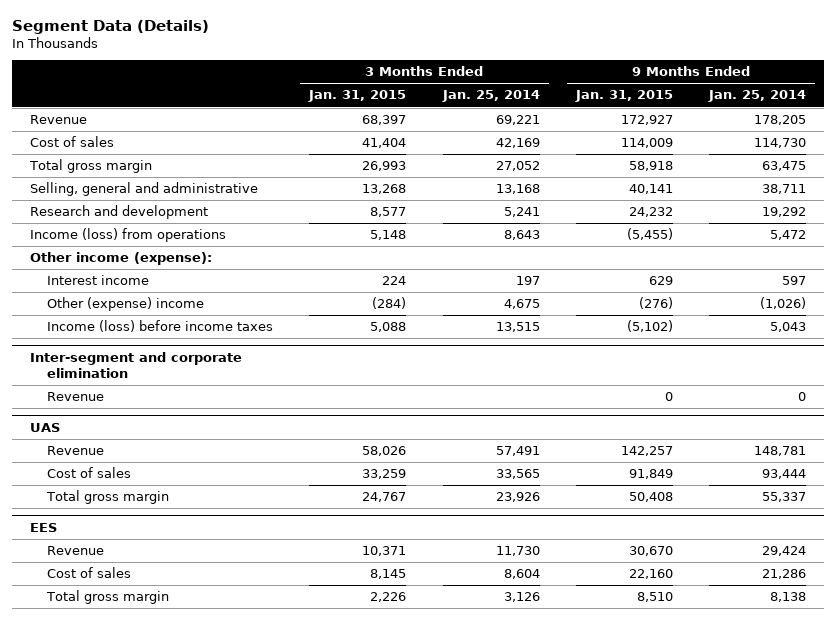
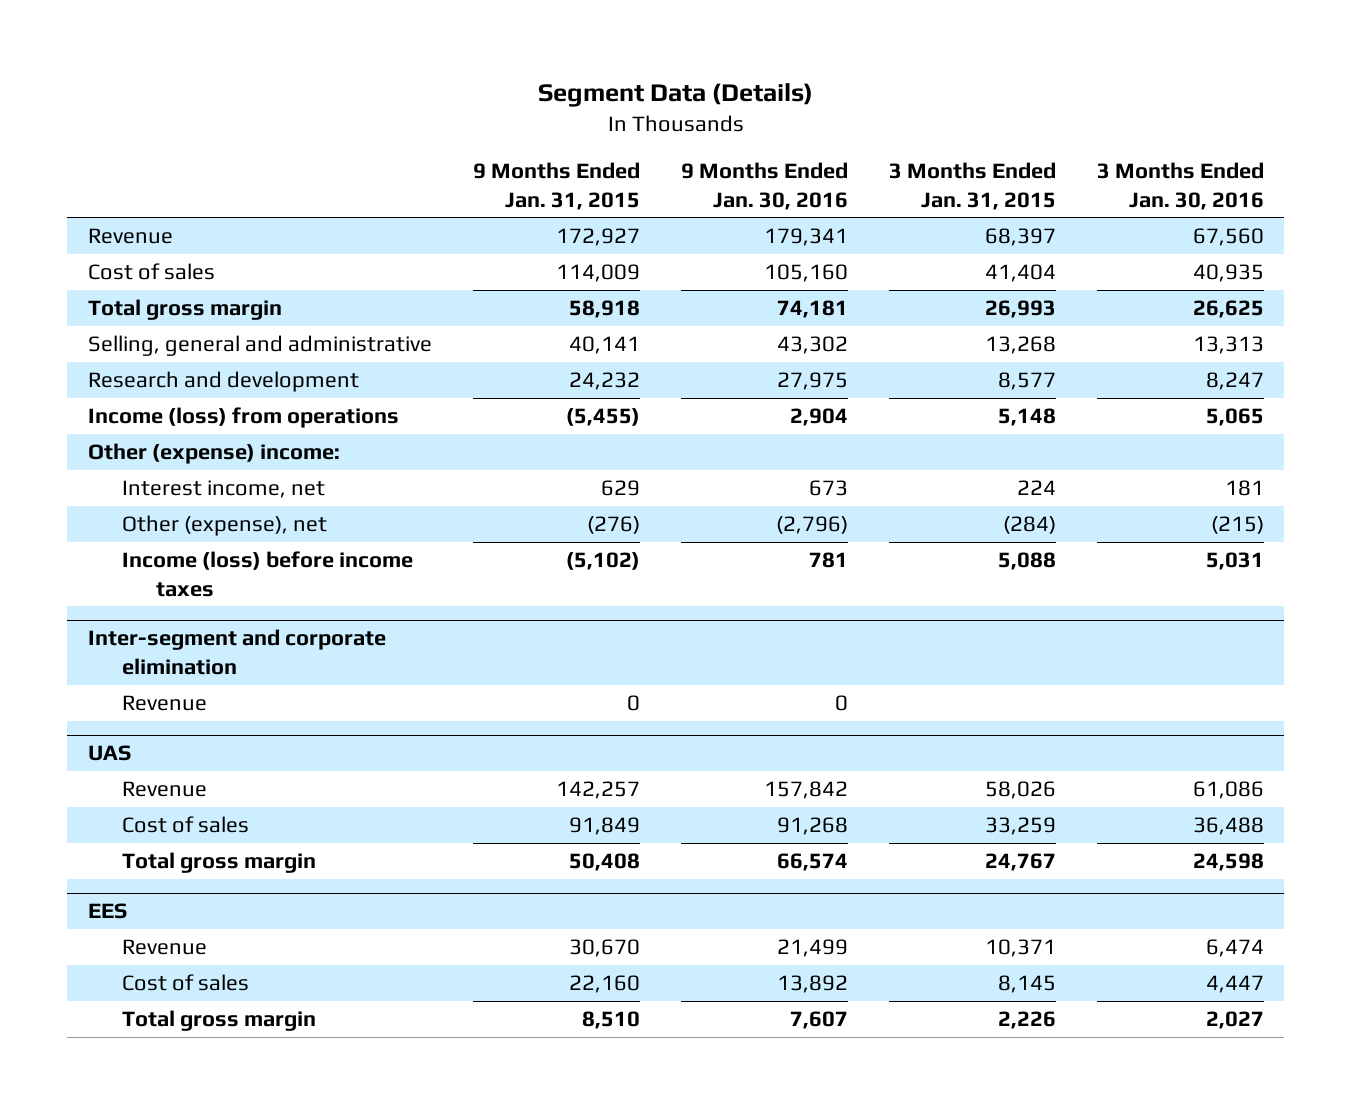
- | 3 Months Ended Jan. 31, 2015 | 3 Months Ended Jan. 25, 2014 | 9 Months Ended Jan. 31, 2015 | 9 Months Ended Jan. 25, 2014
+ | 9 Months Ended Jan. 31, 2015 | 9 Months Ended Jan. 30, 2016 | 3 Months Ended Jan. 31, 2015 | 3 Months Ended Jan. 30, 2016
- Other income (expense):
- Interest income | 224 | 197 | 629 | 597
- Other (expense) income | (284) | 4,675 | (276) | (1,026)
+ Other (expense) income:
+ Interest income, net | 629 | 673 | 224 | 181
+ Other (expense), net | (276) | (2,796) | (284) | (215)

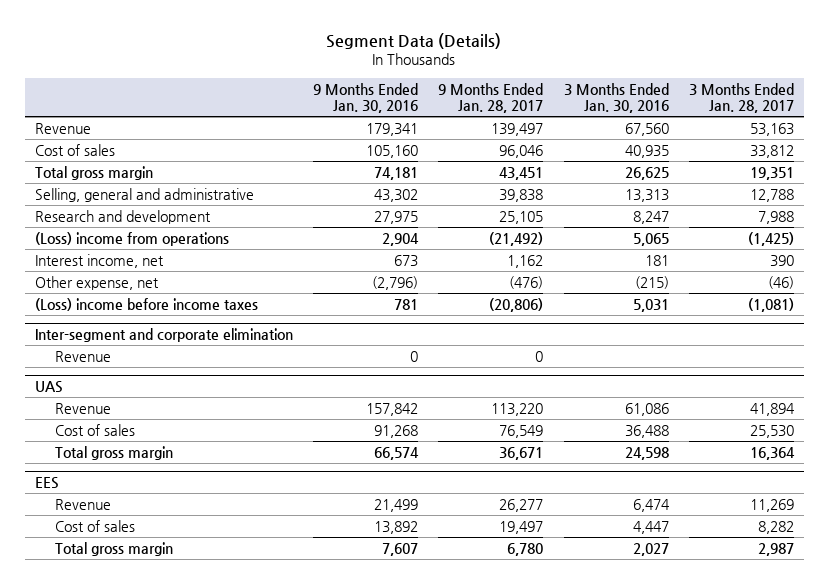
- | 9 Months Ended Jan. 31, 2015 | 9 Months Ended Jan. 30, 2016 | 3 Months Ended Jan. 31, 2015 | 3 Months Ended Jan. 30, 2016
+ | 9 Months Ended Jan. 30, 2016 | 9 Months Ended Jan. 28, 2017 | 3 Months Ended Jan. 30, 2016 | 3 Months Ended Jan. 28, 2017
- Income (loss) from operations | (5,455) | 2,904 | 5,148 | 5,065
- Other (expense) income:
+ (Loss) income from operations | 2,904 | (21,492) | 5,065 | (1,425)
- Other (expense), net | (276) | (2,796) | (284) | (215)
- Income (loss) before income taxes | (5,102) | 781 | 5,088 | 5,031
+ Other expense, net | (2,796) | (476) | (215) | (46)
+ (Loss) income before income taxes | 781 | (20,806) | 5,031 | (1,081)

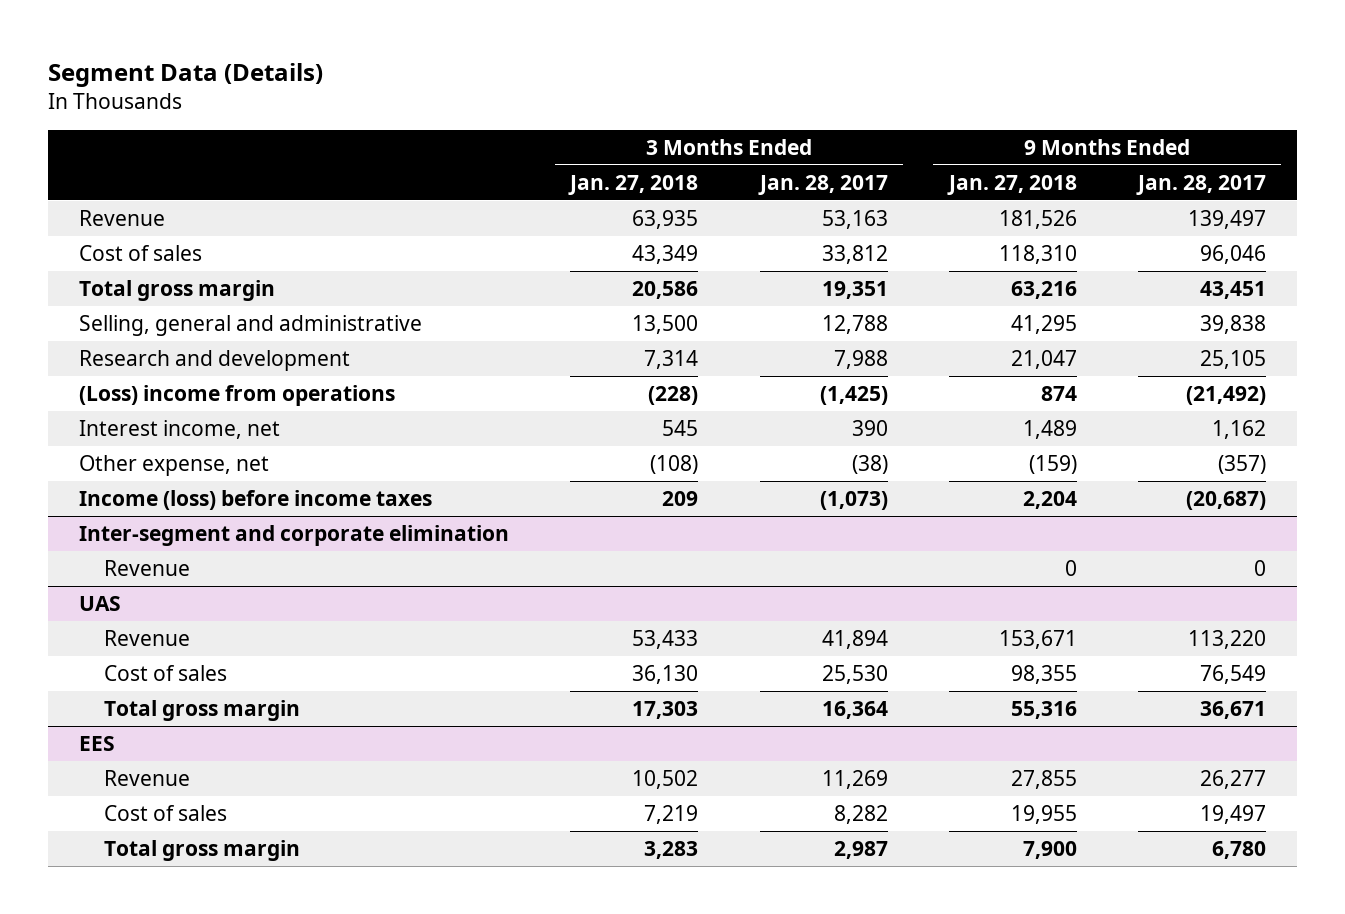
- | 9 Months Ended Jan. 30, 2016 | 9 Months Ended Jan. 28, 2017 | 3 Months Ended Jan. 30, 2016 | 3 Months Ended Jan. 28, 2017
+ | 3 Months Ended Jan. 27, 2018 | 3 Months Ended Jan. 28, 2017 | 9 Months Ended Jan. 27, 2018 | 9 Months Ended Jan. 28, 2017
- Other expense, net | (2,796) | (476) | (215) | (46)
- (Loss) income before income taxes | 781 | (20,806) | 5,031 | (1,081)
+ Other expense, net | (108) | (38) | (159) | (357)
+ Income (loss) before income taxes | 209 | (1,073) | 2,204 | (20,687)

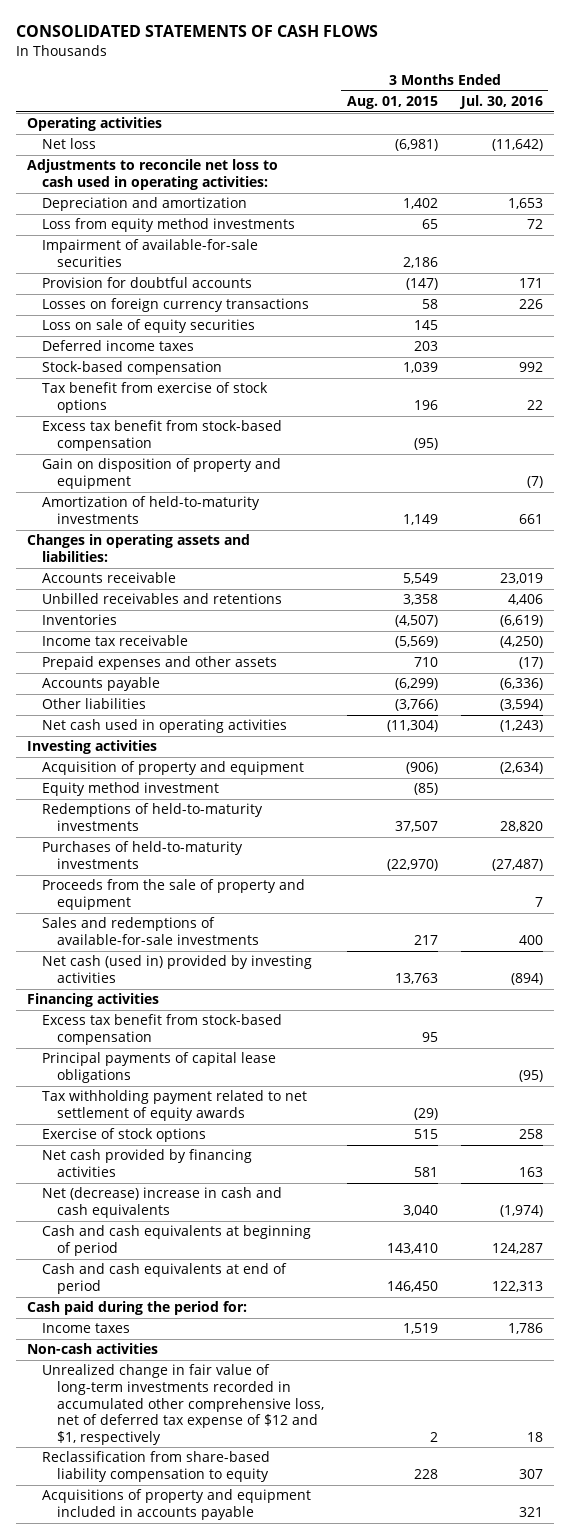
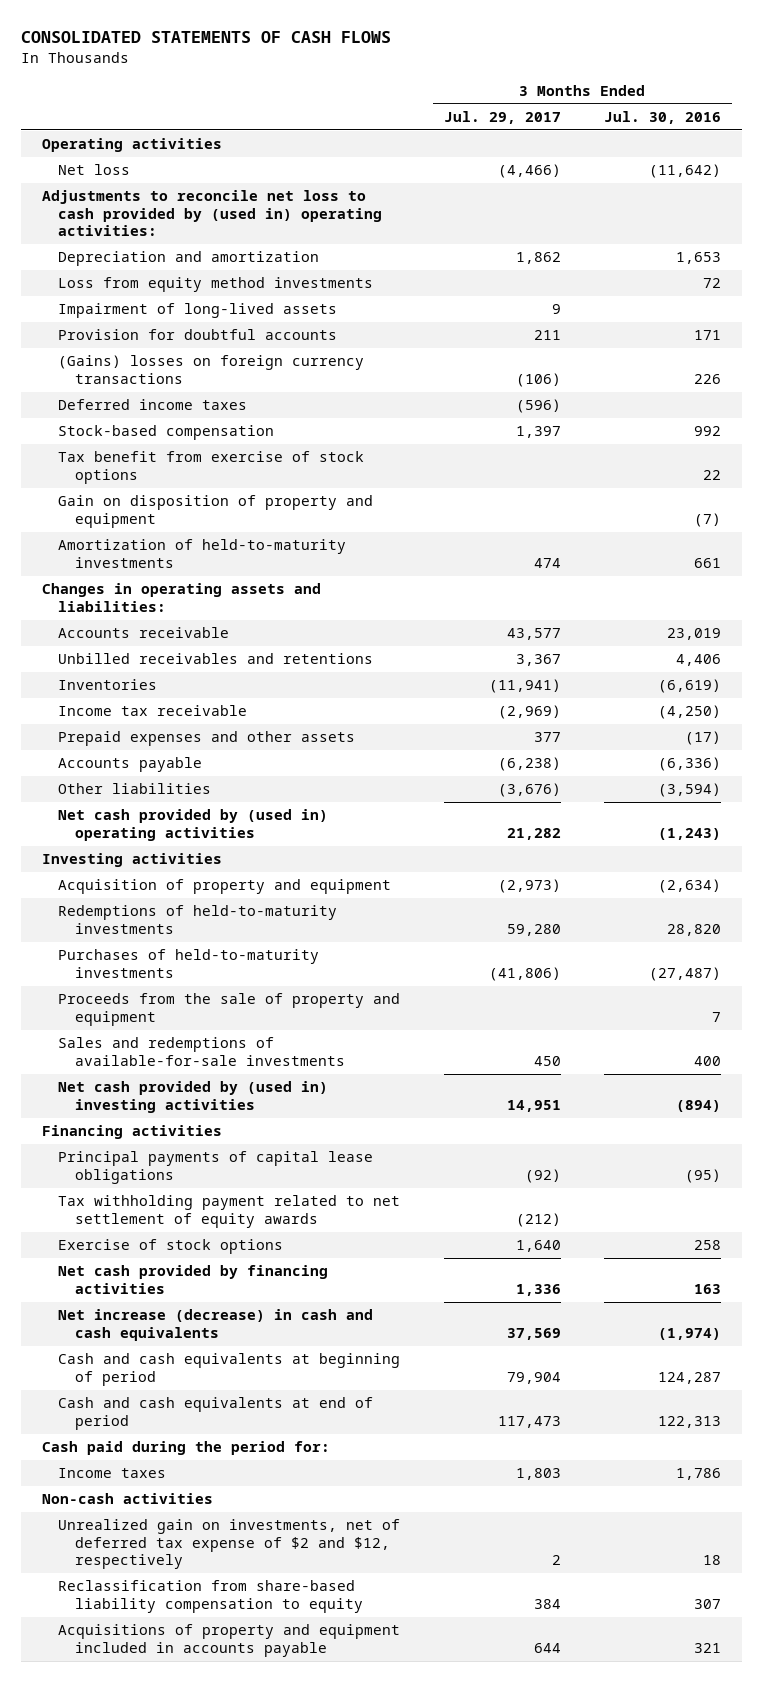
- | 3 Months Ended Aug. 01, 2015 | 3 Months Ended Jul. 30, 2016
+ | 3 Months Ended Jul. 29, 2017 | 3 Months Ended Jul. 30, 2016
- Adjustments to reconcile net loss to cash used in operating activities:
+ Adjustments to reconcile net loss to cash provided by (used in) operating activities:
- Impairment of available-for-sale securities | 2,186 |
+ Impairment of long-lived assets | 9 |
- Losses on foreign currency transactions | 58 | 226
- Loss on sale of equity securities | 145 |
+ (Gains) losses on foreign currency transactions | (106) | 226
- Excess tax benefit from stock-based compensation | (95) |
- Net cash used in operating activities | (11,304) | (1,243)
+ Net cash provided by (used in) operating activities | 21,282 | (1,243)
- Equity method investment | (85) |
- Net cash (used in) provided by investing activities | 13,763 | (894)
+ Net cash provided by (used in) investing activities | 14,951 | (894)
- Excess tax benefit from stock-based compensation | 95 |
- Net (decrease) increase in cash and cash equivalents | 3,040 | (1,974)
+ Net increase (decrease) in cash and cash equivalents | 37,569 | (1,974)
- Unrealized change in fair value of long-term investments recorded in accumulated other comprehensive loss, net of deferred tax expense of $12 and $1, respectively | 2 | 18
+ Unrealized gain on investments, net of deferred tax expense of $2 and $12, respectively | 2 | 18

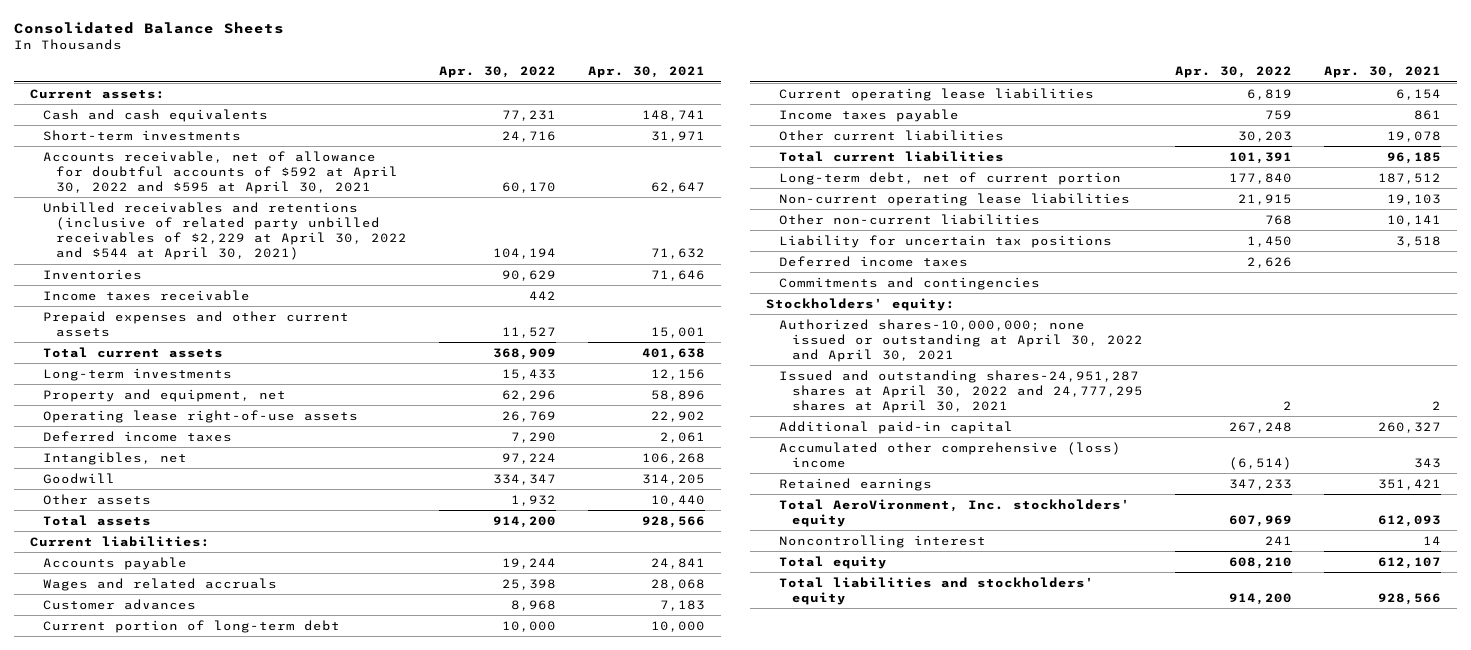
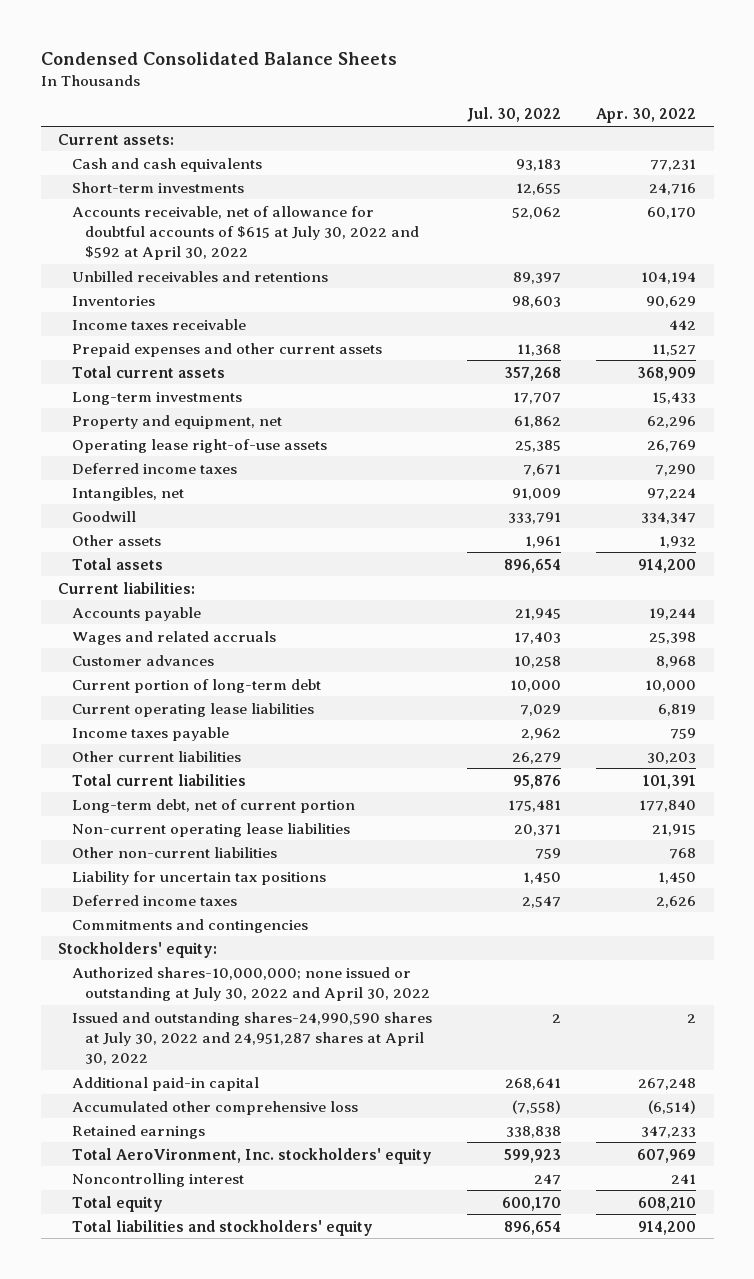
- Consolidated Balance Sheets
+ Condensed Consolidated Balance Sheets
- | Apr. 30, 2022 | Apr. 30, 2021
+ | Jul. 30, 2022 | Apr. 30, 2022
- Accounts receivable, net of allowance for doubtful accounts of $592 at April 30, 2022 and $595 at April 30, 2021 | 60,170 | 62,647
- Unbilled receivables and retentions (inclusive of related party unbilled receivables of $2,229 at April 30, 2022 and $544 at April 30, 2021) | 104,194 | 71,632
+ Accounts receivable, net of allowance for doubtful accounts of $615 at July 30, 2022 and $592 at April 30, 2022 | 52,062 | 60,170
+ Unbilled receivables and retentions | 89,397 | 104,194
- Authorized shares-10,000,000; none issued or outstanding at April 30, 2022 and April 30, 2021
- Issued and outstanding shares-24,951,287 shares at April 30, 2022 and 24,777,295 shares at April 30, 2021 | 2 | 2
+ Authorized shares-10,000,000; none issued or outstanding at July 30, 2022 and April 30, 2022
+ Issued and outstanding shares-24,990,590 shares at July 30, 2022 and 24,951,287 shares at April 30, 2022 | 2 | 2
- Accumulated other comprehensive (loss) income | (6,514) | 343
+ Accumulated other comprehensive loss | (7,558) | (6,514)

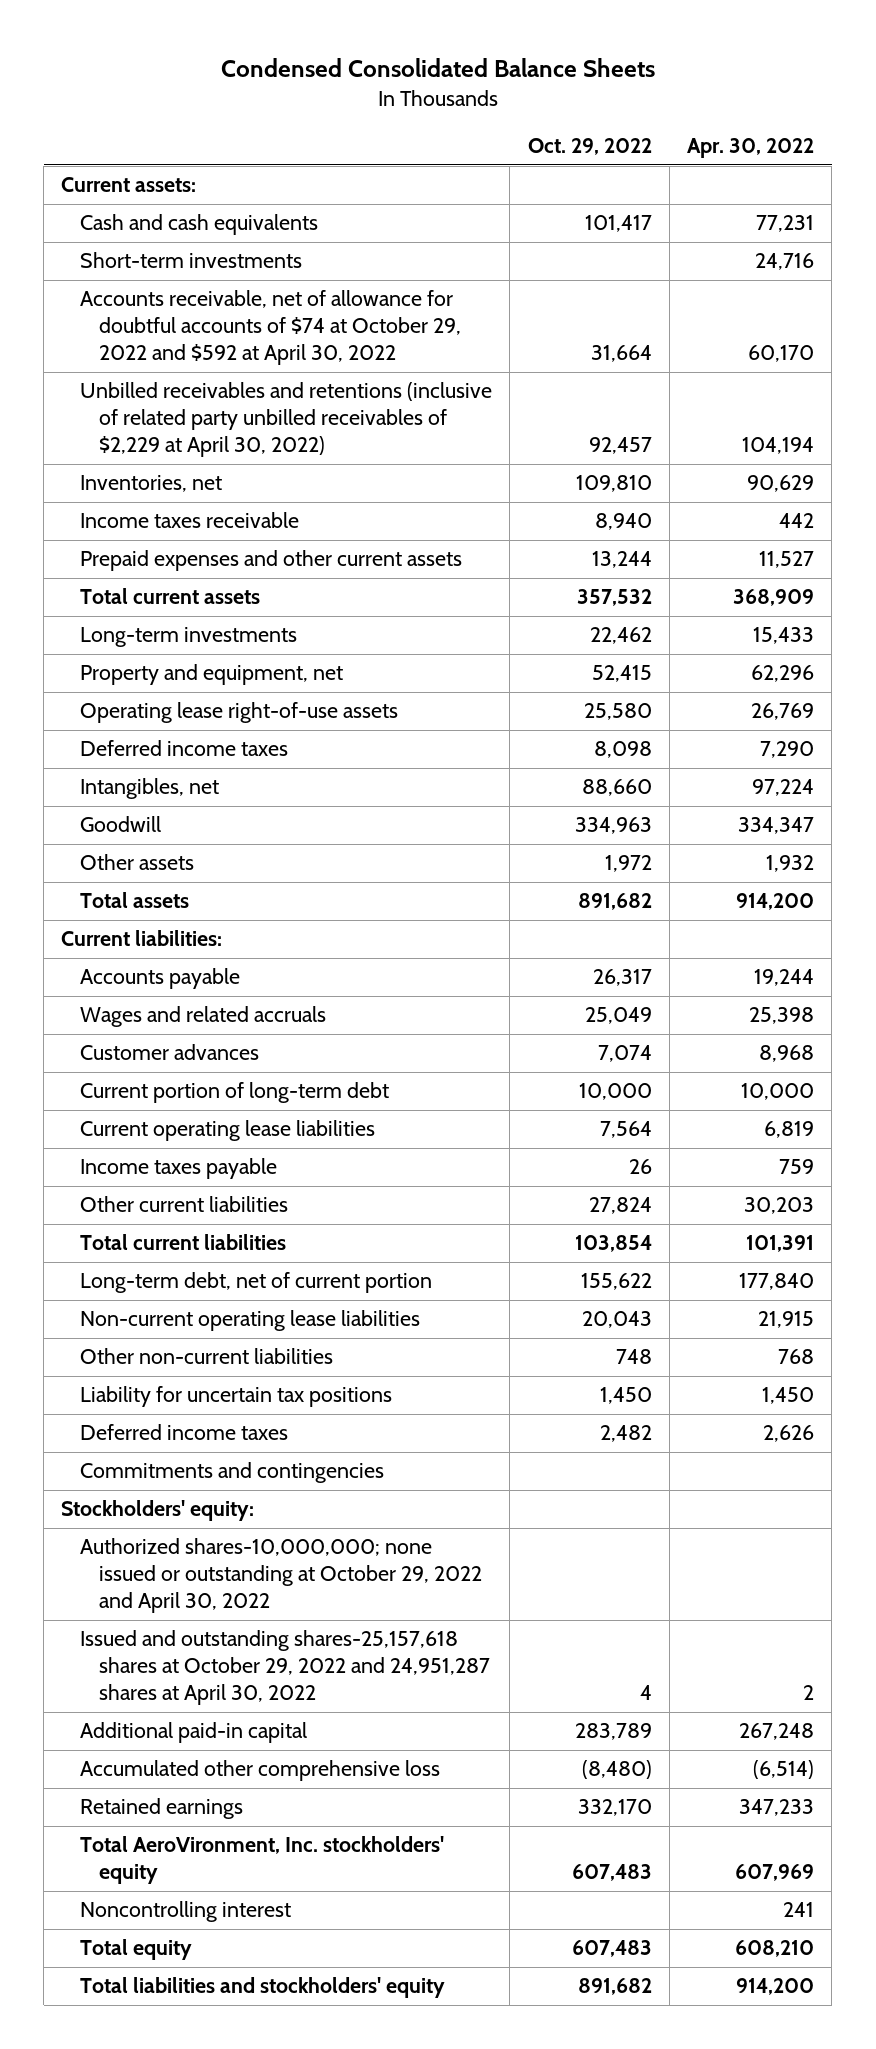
- | Jul. 30, 2022 | Apr. 30, 2022
+ | Oct. 29, 2022 | Apr. 30, 2022
- Accounts receivable, net of allowance for doubtful accounts of $615 at July 30, 2022 and $592 at April 30, 2022 | 52,062 | 60,170
- Unbilled receivables and retentions | 89,397 | 104,194
- Inventories | 98,603 | 90,629
+ Accounts receivable, net of allowance for doubtful accounts of $74 at October 29, 2022 and $592 at April 30, 2022 | 31,664 | 60,170
+ Unbilled receivables and retentions (inclusive of related party unbilled receivables of $2,229 at April 30, 2022) | 92,457 | 104,194
+ Inventories, net | 109,810 | 90,629
- Authorized shares-10,000,000; none issued or outstanding at July 30, 2022 and April 30, 2022
- Issued and outstanding shares-24,990,590 shares at July 30, 2022 and 24,951,287 shares at April 30, 2022 | 2 | 2
+ Authorized shares-10,000,000; none issued or outstanding at October 29, 2022 and April 30, 2022
+ Issued and outstanding shares-25,157,618 shares at October 29, 2022 and 24,951,287 shares at April 30, 2022 | 4 | 2

